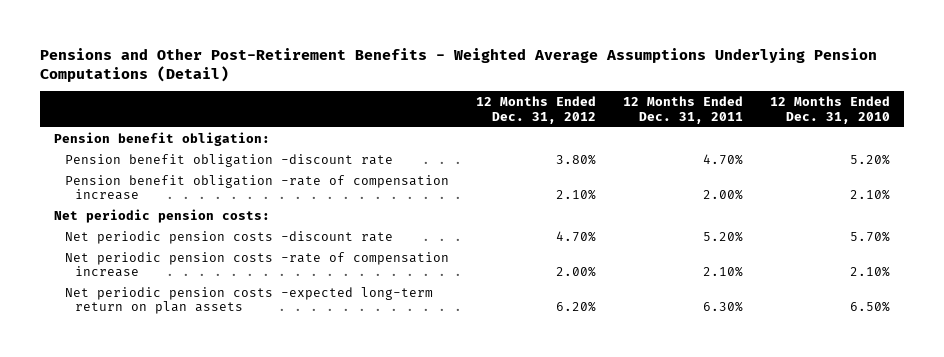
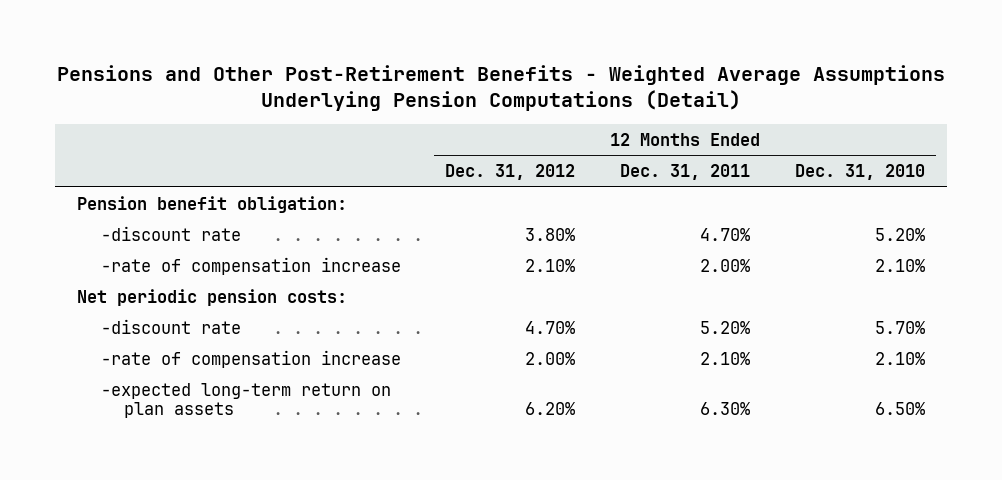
- Pension benefit obligation -discount rate | 3.80% | 4.70% | 5.20%
- Pension benefit obligation -rate of compensation increase | 2.10% | 2.00% | 2.10%
+ -discount rate | 3.80% | 4.70% | 5.20%
+ -rate of compensation increase | 2.10% | 2.00% | 2.10%
- Net periodic pension costs -discount rate | 4.70% | 5.20% | 5.70%
- Net periodic pension costs -rate of compensation increase | 2.00% | 2.10% | 2.10%
- Net periodic pension costs -expected long-term return on plan assets | 6.20% | 6.30% | 6.50%
+ -discount rate | 4.70% | 5.20% | 5.70%
+ -rate of compensation increase | 2.00% | 2.10% | 2.10%
+ -expected long-term return on plan assets | 6.20% | 6.30% | 6.50%

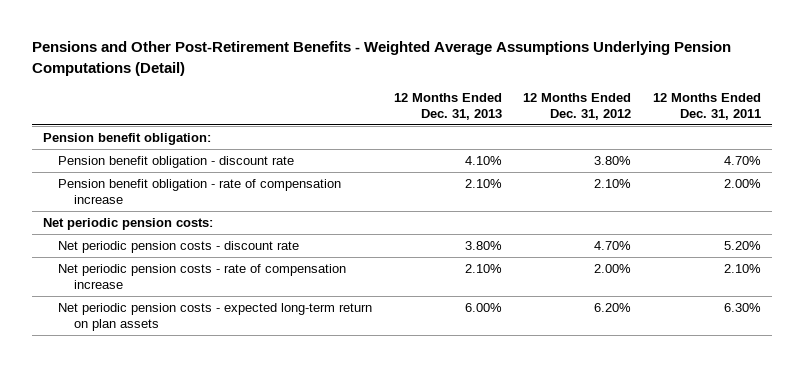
- | 12 Months Ended Dec. 31, 2012 | 12 Months Ended Dec. 31, 2011 | 12 Months Ended Dec. 31, 2010
+ | 12 Months Ended Dec. 31, 2013 | 12 Months Ended Dec. 31, 2012 | 12 Months Ended Dec. 31, 2011
- -discount rate | 3.80% | 4.70% | 5.20%
- -rate of compensation increase | 2.10% | 2.00% | 2.10%
+ Pension benefit obligation - discount rate | 4.10% | 3.80% | 4.70%
+ Pension benefit obligation - rate of compensation increase | 2.10% | 2.10% | 2.00%
- -discount rate | 4.70% | 5.20% | 5.70%
- -rate of compensation increase | 2.00% | 2.10% | 2.10%
- -expected long-term return on plan assets | 6.20% | 6.30% | 6.50%
+ Net periodic pension costs - discount rate | 3.80% | 4.70% | 5.20%
+ Net periodic pension costs - rate of compensation increase | 2.10% | 2.00% | 2.10%
+ Net periodic pension costs - expected long-term return on plan assets | 6.00% | 6.20% | 6.30%

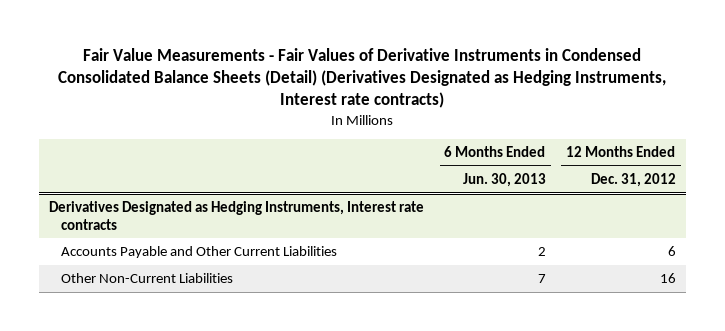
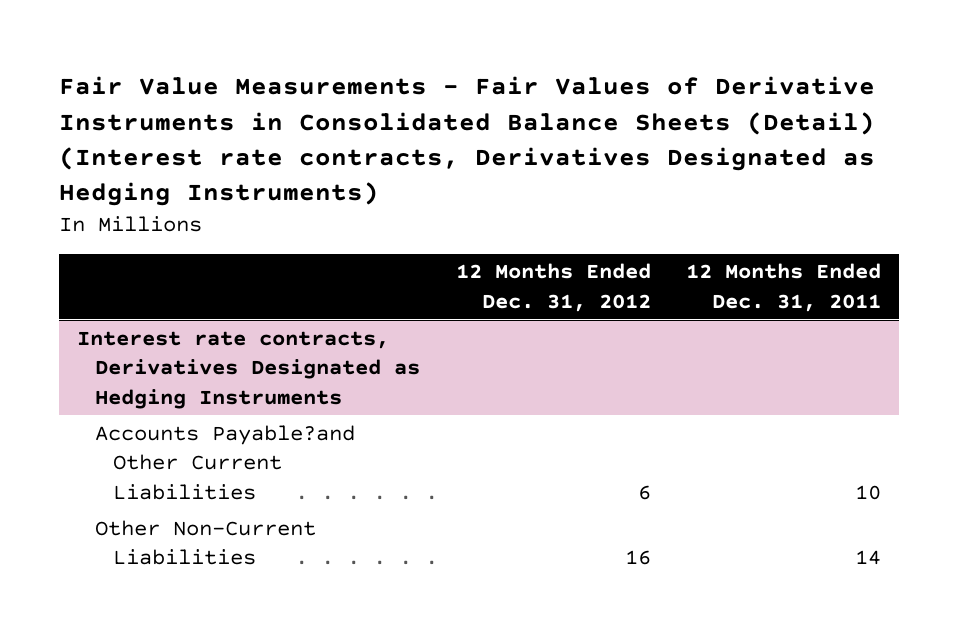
- Fair Value Measurements - Fair Values of Derivative Instruments in Condensed Consolidated Balance Sheets (Detail) (Derivatives Designated as Hedging Instruments, Interest rate contracts)
+ Fair Value Measurements - Fair Values of Derivative Instruments in Consolidated Balance Sheets (Detail) (Interest rate contracts, Derivatives Designated as Hedging Instruments)
- | 6 Months Ended Jun. 30, 2013 | 12 Months Ended Dec. 31, 2012
+ | 12 Months Ended Dec. 31, 2012 | 12 Months Ended Dec. 31, 2011
- Derivatives Designated as Hedging Instruments, Interest rate contracts
- Accounts Payable and Other Current Liabilities | 2 | 6
+ Interest rate contracts, Derivatives Designated as Hedging Instruments
+ Accounts Payable?and Other Current Liabilities | 6 | 10

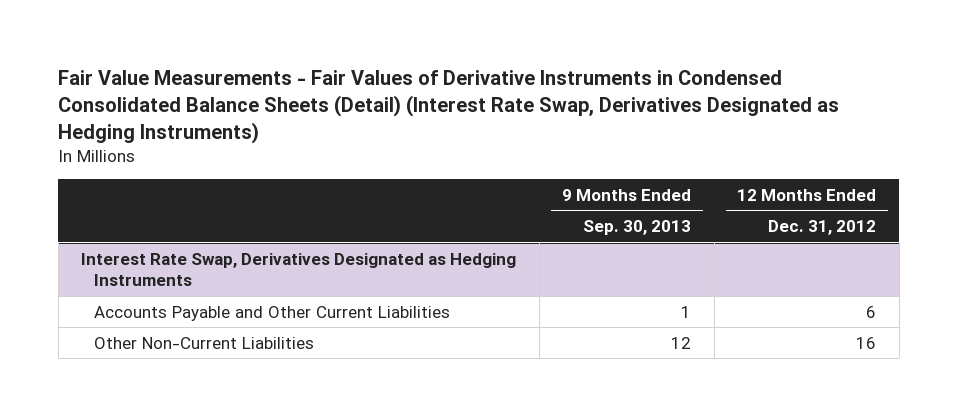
- Fair Value Measurements - Fair Values of Derivative Instruments in Consolidated Balance Sheets (Detail) (Interest rate contracts, Derivatives Designated as Hedging Instruments)
+ Fair Value Measurements - Fair Values of Derivative Instruments in Condensed Consolidated Balance Sheets (Detail) (Interest Rate Swap, Derivatives Designated as Hedging Instruments)
- | 12 Months Ended Dec. 31, 2012 | 12 Months Ended Dec. 31, 2011
+ | 9 Months Ended Sep. 30, 2013 | 12 Months Ended Dec. 31, 2012
- Interest rate contracts, Derivatives Designated as Hedging Instruments
- Accounts Payable?and Other Current Liabilities | 6 | 10
+ Interest Rate Swap, Derivatives Designated as Hedging Instruments
+ Accounts Payable and Other Current Liabilities | 1 | 6

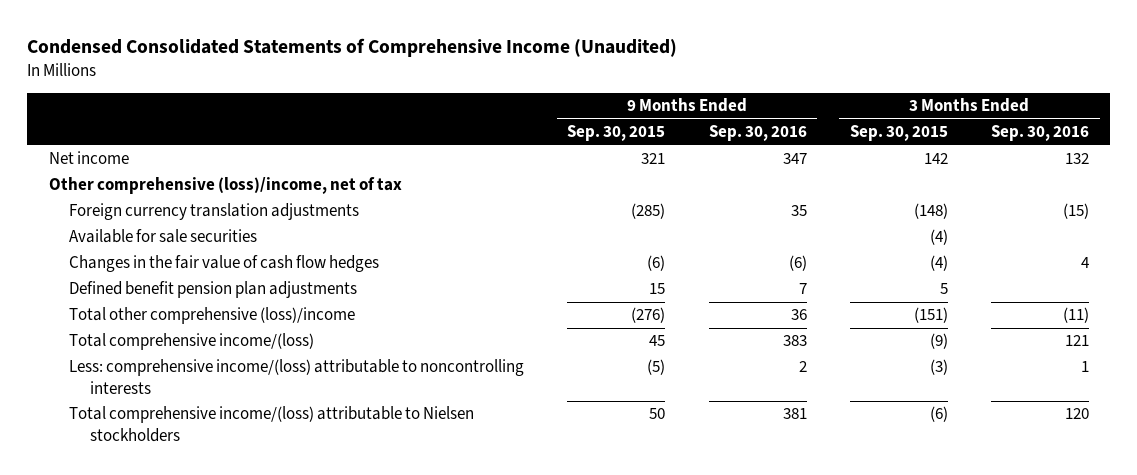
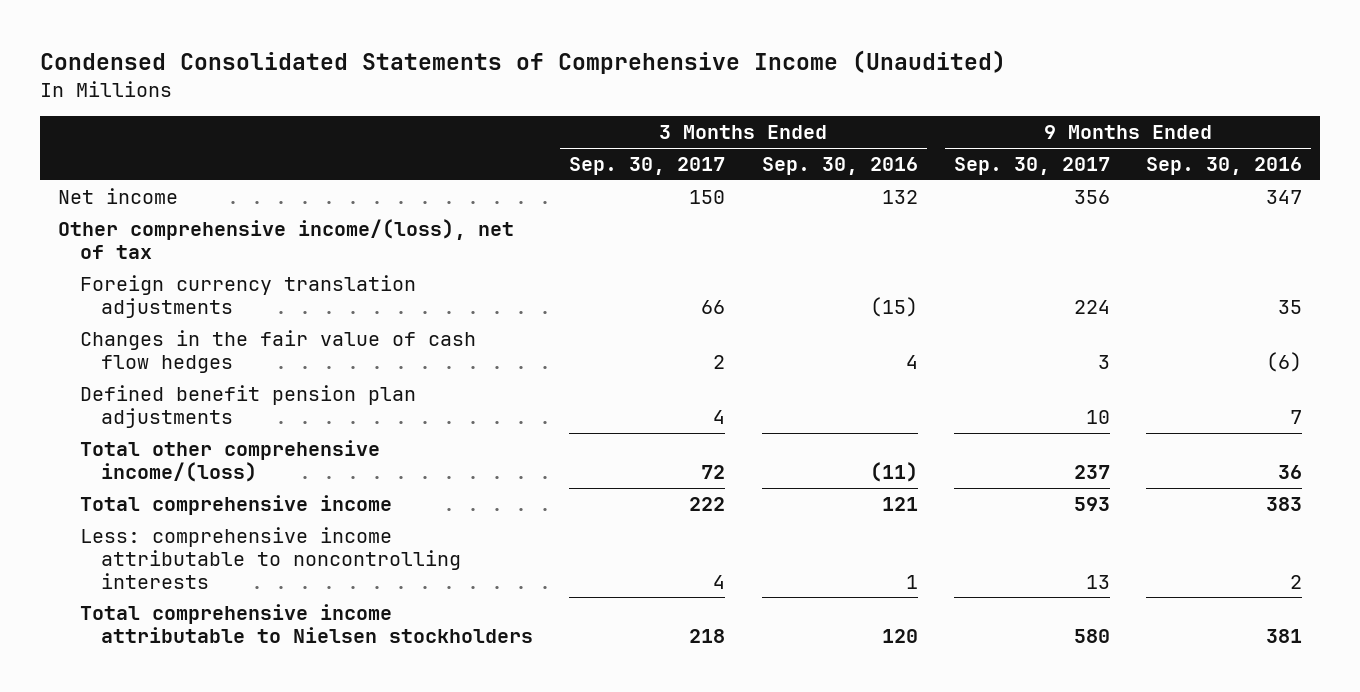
- | 9 Months Ended Sep. 30, 2015 | 9 Months Ended Sep. 30, 2016 | 3 Months Ended Sep. 30, 2015 | 3 Months Ended Sep. 30, 2016
+ | 3 Months Ended Sep. 30, 2017 | 3 Months Ended Sep. 30, 2016 | 9 Months Ended Sep. 30, 2017 | 9 Months Ended Sep. 30, 2016
- Other comprehensive (loss)/income, net of tax
+ Other comprehensive income/(loss), net of tax
- Available for sale securities | | | (4) |
- Total other comprehensive (loss)/income | (276) | 36 | (151) | (11)
- Total comprehensive income/(loss) | 45 | 383 | (9) | 121
- Less: comprehensive income/(loss) attributable to noncontrolling interests | (5) | 2 | (3) | 1
- Total comprehensive income/(loss) attributable to Nielsen stockholders | 50 | 381 | (6) | 120
+ Total other comprehensive income/(loss) | 72 | (11) | 237 | 36
+ Total comprehensive income | 222 | 121 | 593 | 383
+ Less: comprehensive income attributable to noncontrolling interests | 4 | 1 | 13 | 2
+ Total comprehensive income attributable to Nielsen stockholders | 218 | 120 | 580 | 381

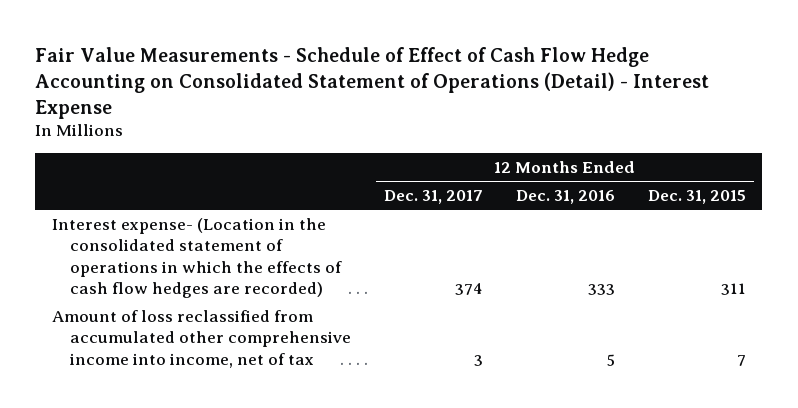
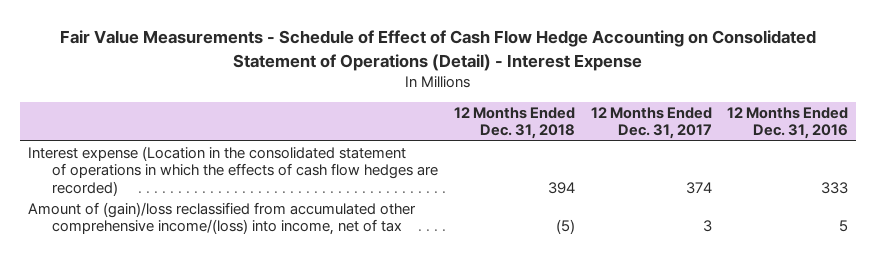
- | 12 Months Ended Dec. 31, 2017 | 12 Months Ended Dec. 31, 2016 | 12 Months Ended Dec. 31, 2015
+ | 12 Months Ended Dec. 31, 2018 | 12 Months Ended Dec. 31, 2017 | 12 Months Ended Dec. 31, 2016
- Interest expense- (Location in the consolidated statement of operations in which the effects of cash flow hedges are recorded) | 374 | 333 | 311
- Amount of loss reclassified from accumulated other comprehensive income into income, net of tax | 3 | 5 | 7
+ Interest expense (Location in the consolidated statement of operations in which the effects of cash flow hedges are recorded) | 394 | 374 | 333
+ Amount of (gain)/loss reclassified from accumulated other comprehensive income/(loss) into income, net of tax | (5) | 3 | 5

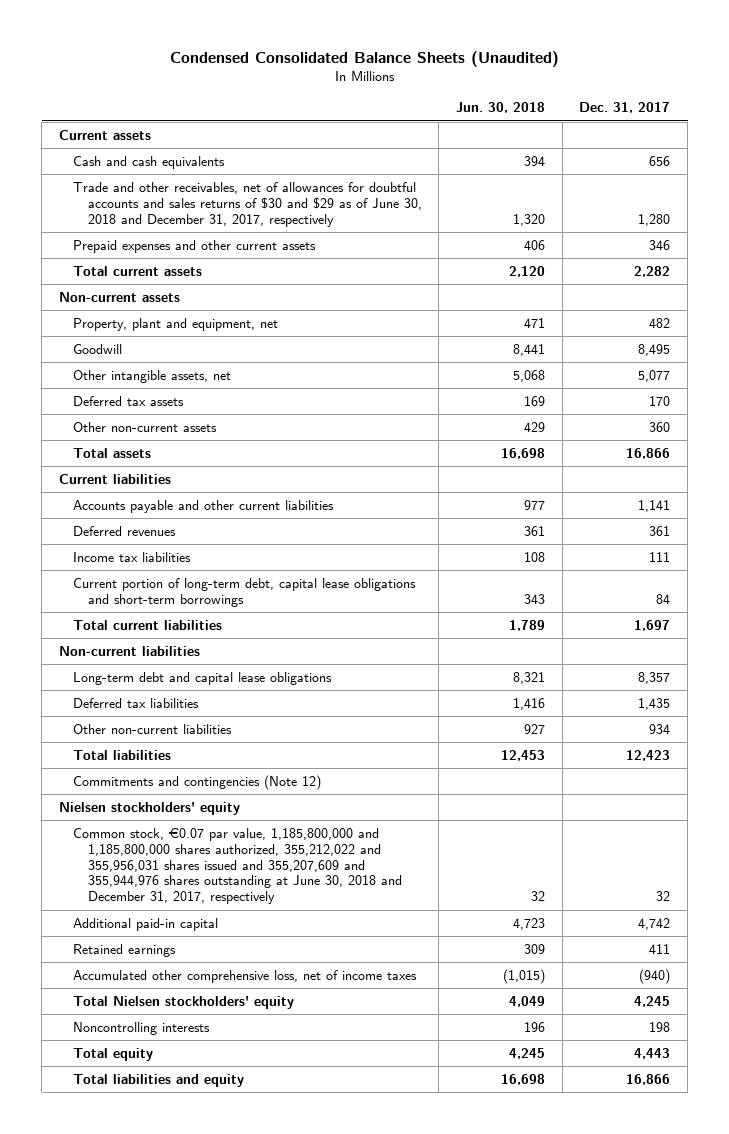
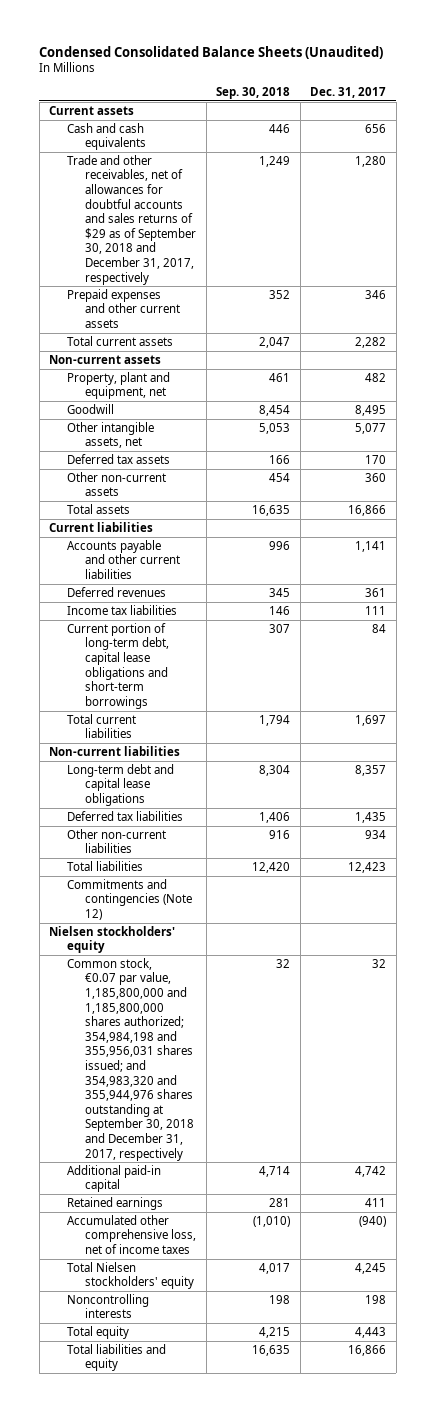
- | Jun. 30, 2018 | Dec. 31, 2017
+ | Sep. 30, 2018 | Dec. 31, 2017
- Trade and other receivables, net of allowances for doubtful accounts and sales returns of $30 and $29 as of June 30, 2018 and December 31, 2017, respectively | 1,320 | 1,280
+ Trade and other receivables, net of allowances for doubtful accounts and sales returns of $29 as of September 30, 2018 and December 31, 2017, respectively | 1,249 | 1,280
- Common stock, €0.07 par value, 1,185,800,000 and 1,185,800,000 shares authorized, 355,212,022 and 355,956,031 shares issued and 355,207,609 and 355,944,976 shares outstanding at June 30, 2018 and December 31, 2017, respectively | 32 | 32
+ Common stock, €0.07 par value, 1,185,800,000 and 1,185,800,000 shares authorized; 354,984,198 and 355,956,031 shares issued; and 354,983,320 and 355,944,976 shares outstanding at September 30, 2018 and December 31, 2017, respectively | 32 | 32

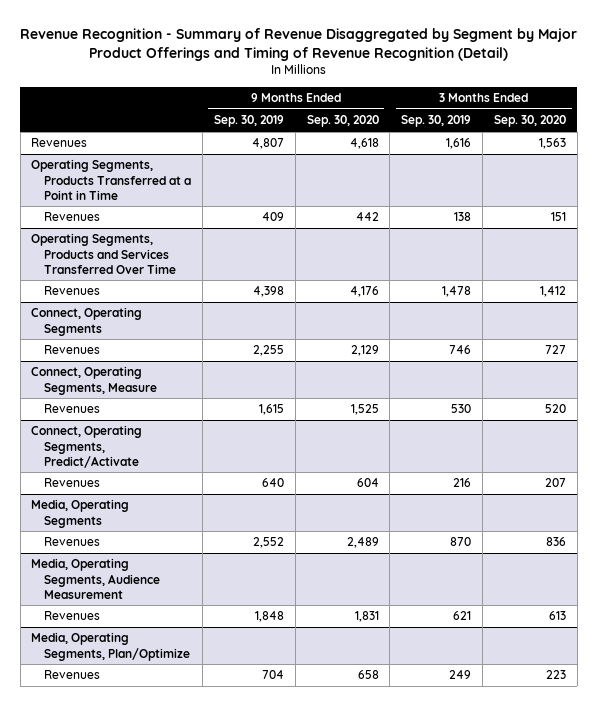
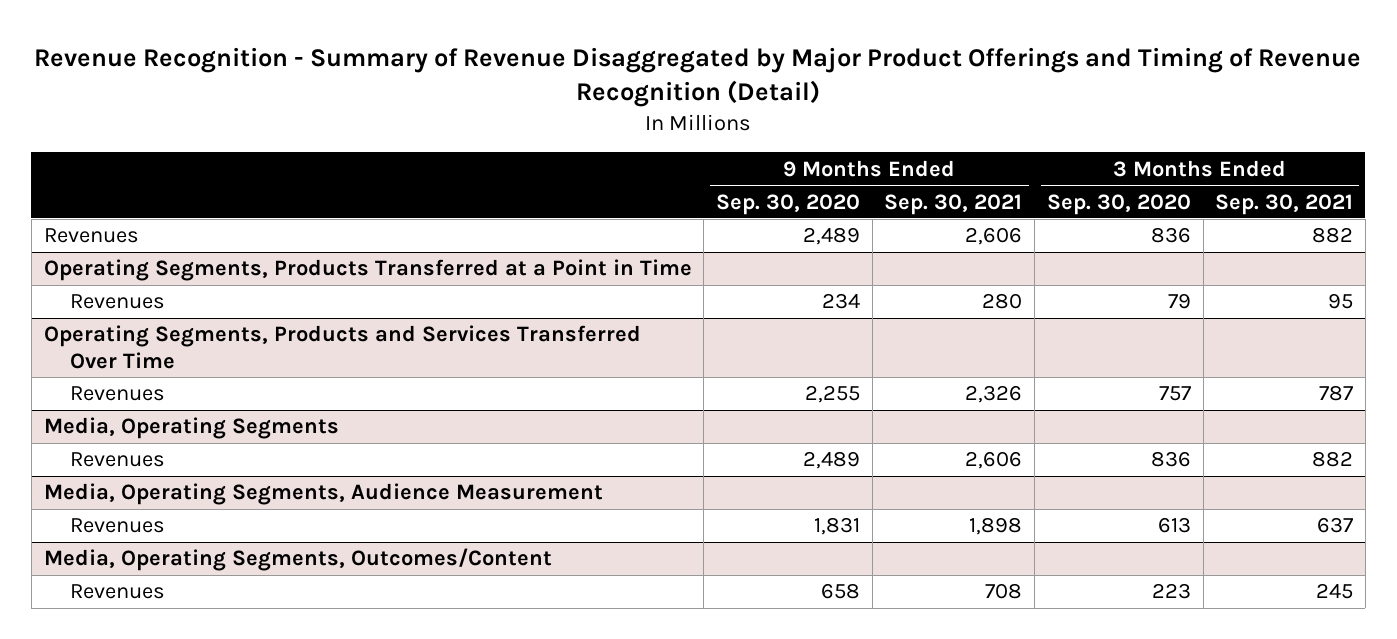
- Revenue Recognition - Summary of Revenue Disaggregated by Segment by Major Product Offerings and Timing of Revenue Recognition (Detail)
+ Revenue Recognition - Summary of Revenue Disaggregated by Major Product Offerings and Timing of Revenue Recognition (Detail)
- | 9 Months Ended Sep. 30, 2019 | 9 Months Ended Sep. 30, 2020 | 3 Months Ended Sep. 30, 2019 | 3 Months Ended Sep. 30, 2020
+ | 9 Months Ended Sep. 30, 2020 | 9 Months Ended Sep. 30, 2021 | 3 Months Ended Sep. 30, 2020 | 3 Months Ended Sep. 30, 2021
- Revenues | 4,807 | 4,618 | 1,616 | 1,563
+ Revenues | 2,489 | 2,606 | 836 | 882
@ Operating Segments, Products Transferred at a Point in Time
- Revenues | 409 | 442 | 138 | 151
+ Revenues | 234 | 280 | 79 | 95
@ Operating Segments, Products and Services Transferred Over Time
- Revenues | 4,398 | 4,176 | 1,478 | 1,412
- Connect, Operating Segments
- Revenues | 2,255 | 2,129 | 746 | 727
- Connect, Operating Segments, Measure
- Revenues | 1,615 | 1,525 | 530 | 520
- Connect, Operating Segments, Predict/Activate
- Revenues | 640 | 604 | 216 | 207
@ Operating Segments, Products and Services Transferred Over Time
+ Revenues | 2,255 | 2,326 | 757 | 787
- Media, Operating Segments, Plan/Optimize
+ Media, Operating Segments, Outcomes/Content

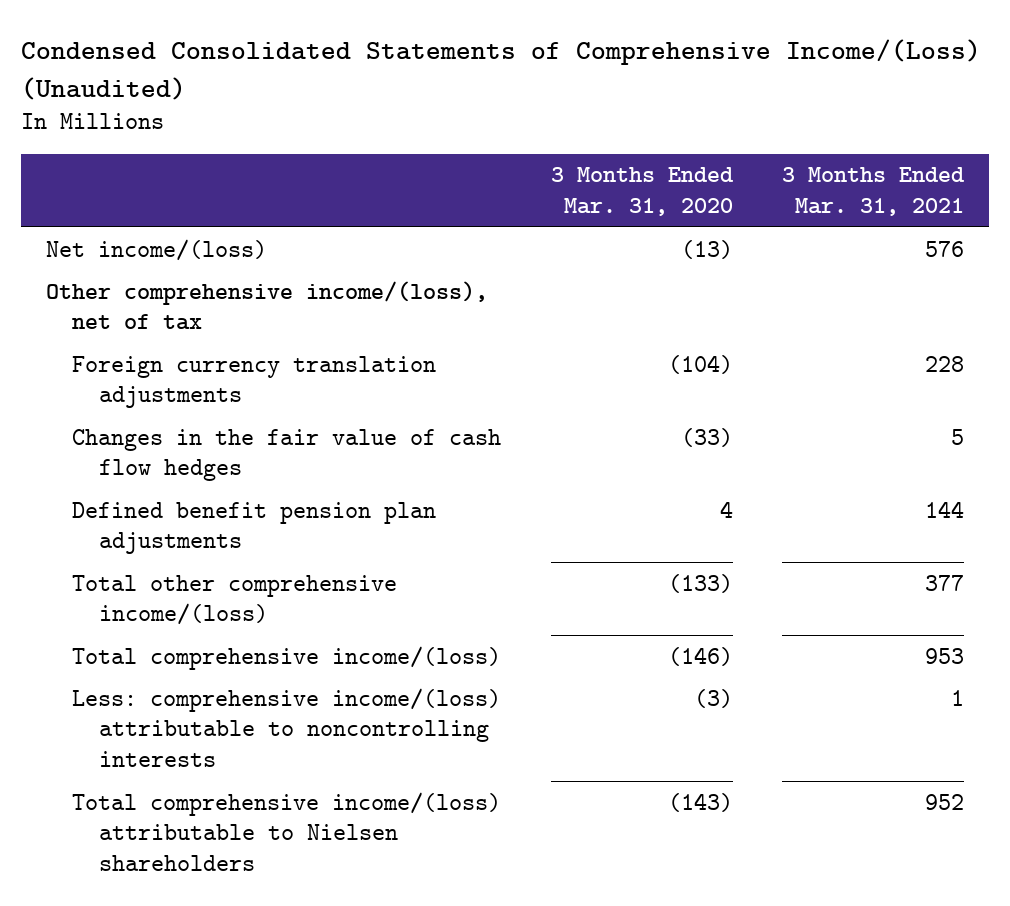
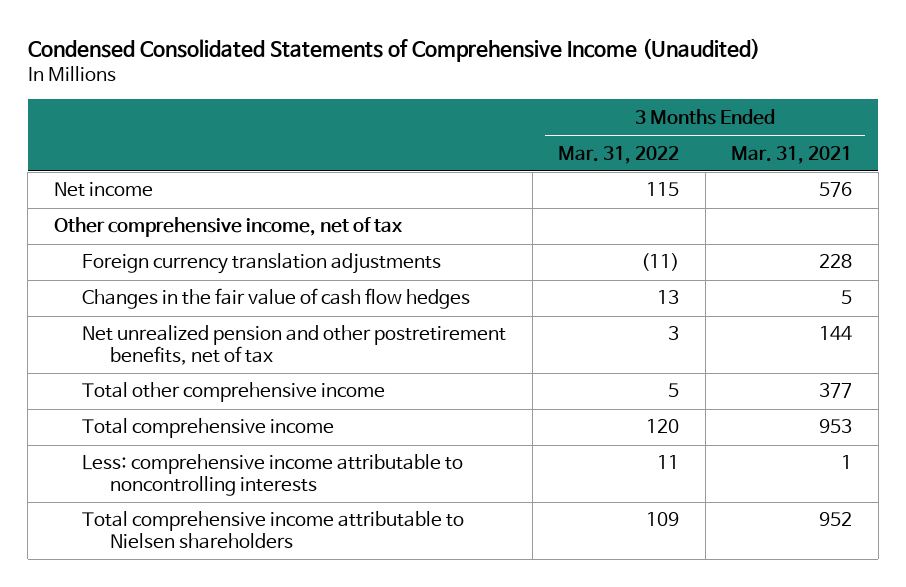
- Condensed Consolidated Statements of Comprehensive Income/(Loss) (Unaudited)
+ Condensed Consolidated Statements of Comprehensive Income (Unaudited)
- | 3 Months Ended Mar. 31, 2020 | 3 Months Ended Mar. 31, 2021
+ | 3 Months Ended Mar. 31, 2022 | 3 Months Ended Mar. 31, 2021
- Net income/(loss) | (13) | 576
- Other comprehensive income/(loss), net of tax
+ Net income | 115 | 576
+ Other comprehensive income, net of tax
- Defined benefit pension plan adjustments | 4 | 144
- Total other comprehensive income/(loss) | (133) | 377
- Total comprehensive income/(loss) | (146) | 953
- Less: comprehensive income/(loss) attributable to noncontrolling interests | (3) | 1
- Total comprehensive income/(loss) attributable to Nielsen shareholders | (143) | 952
+ Net unrealized pension and other postretirement benefits, net of tax | 3 | 144
+ Total other comprehensive income | 5 | 377
+ Total comprehensive income | 120 | 953
+ Less: comprehensive income attributable to noncontrolling interests | 11 | 1
+ Total comprehensive income attributable to Nielsen shareholders | 109 | 952

